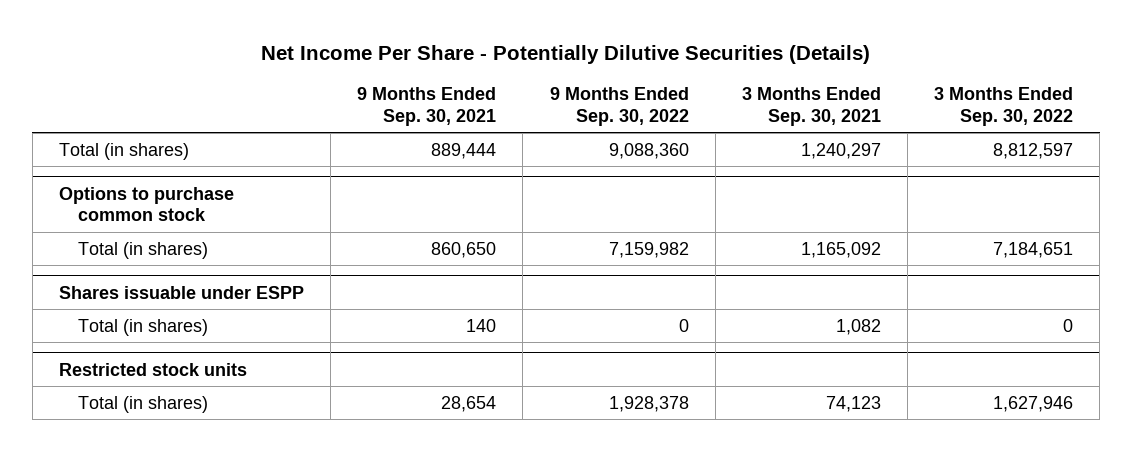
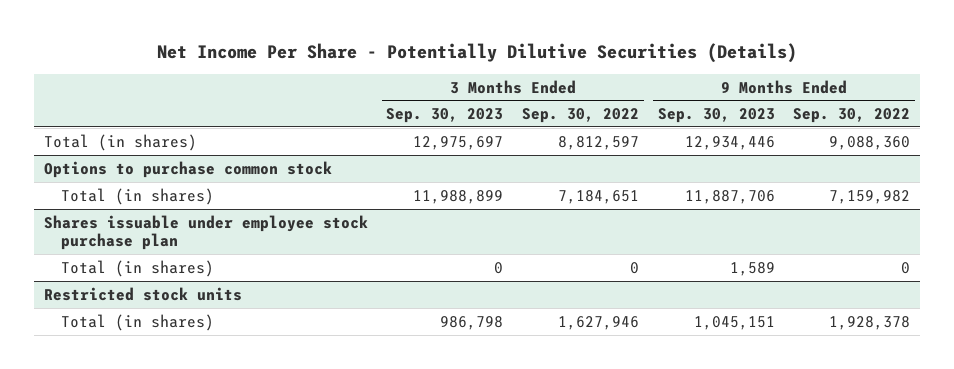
- | 9 Months Ended Sep. 30, 2021 | 9 Months Ended Sep. 30, 2022 | 3 Months Ended Sep. 30, 2021 | 3 Months Ended Sep. 30, 2022
+ | 3 Months Ended Sep. 30, 2023 | 3 Months Ended Sep. 30, 2022 | 9 Months Ended Sep. 30, 2023 | 9 Months Ended Sep. 30, 2022
- Shares issuable under ESPP
+ Shares issuable under employee stock purchase plan

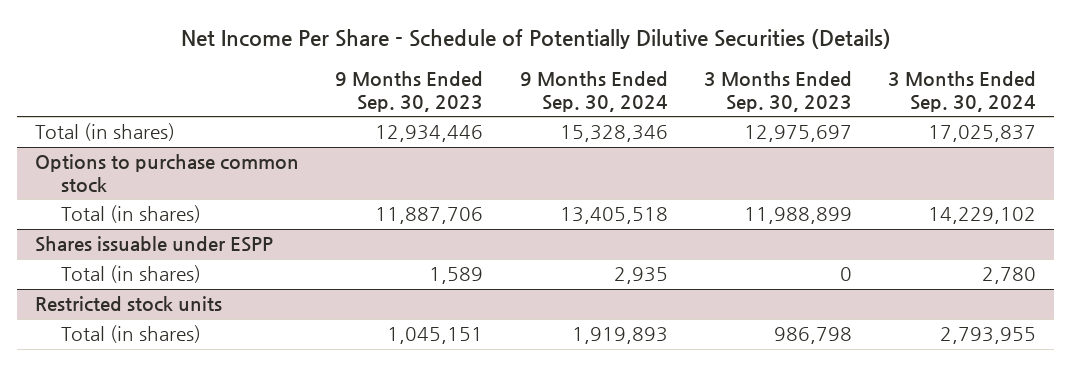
- Net Income Per Share - Potentially Dilutive Securities (Details)
+ Net Income Per Share - Schedule of Potentially Dilutive Securities (Details)
- | 3 Months Ended Sep. 30, 2023 | 3 Months Ended Sep. 30, 2022 | 9 Months Ended Sep. 30, 2023 | 9 Months Ended Sep. 30, 2022
+ | 9 Months Ended Sep. 30, 2023 | 9 Months Ended Sep. 30, 2024 | 3 Months Ended Sep. 30, 2023 | 3 Months Ended Sep. 30, 2024
- Shares issuable under employee stock purchase plan
+ Shares issuable under ESPP

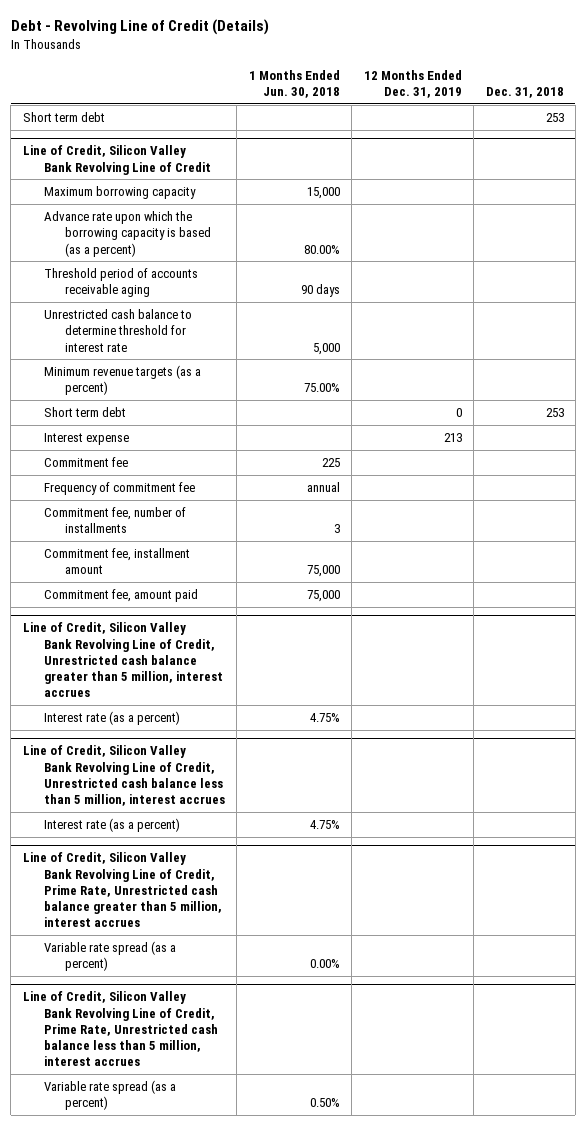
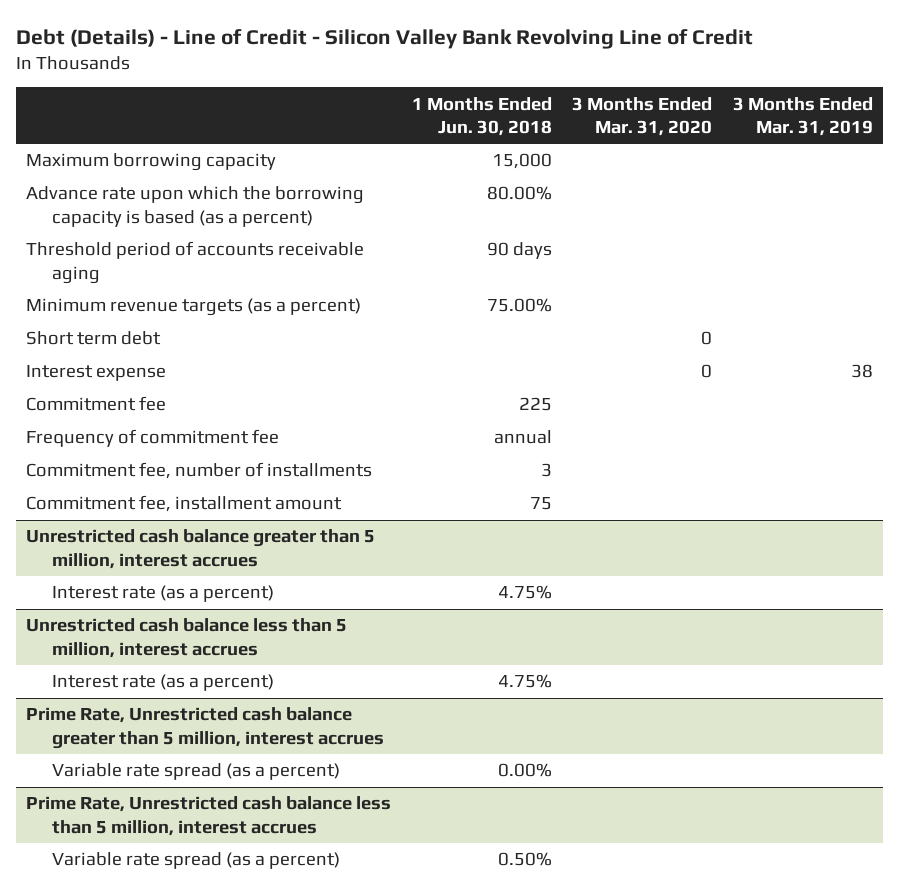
- Debt - Revolving Line of Credit (Details)
+ Debt (Details) - Line of Credit - Silicon Valley Bank Revolving Line of Credit
- | 1 Months Ended Jun. 30, 2018 | 12 Months Ended Dec. 31, 2019 | Dec. 31, 2018
+ | 1 Months Ended Jun. 30, 2018 | 3 Months Ended Mar. 31, 2020 | 3 Months Ended Mar. 31, 2019
- Short term debt | | | 253
- Line of Credit, Silicon Valley Bank Revolving Line of Credit
- Unrestricted cash balance to determine threshold for interest rate | 5,000 | |
- Commitment fee, installment amount | 75,000 | |
- Commitment fee, amount paid | 75,000 | |
- Line of Credit, Silicon Valley Bank Revolving Line of Credit, Unrestricted cash balance greater than 5 million, interest accrues
+ Commitment fee, installment amount | 75 | |
+ Unrestricted cash balance greater than 5 million, interest accrues
- Line of Credit, Silicon Valley Bank Revolving Line of Credit, Unrestricted cash balance less than 5 million, interest accrues
+ Unrestricted cash balance less than 5 million, interest accrues
- Line of Credit, Silicon Valley Bank Revolving Line of Credit, Prime Rate, Unrestricted cash balance greater than 5 million, interest accrues
+ Prime Rate, Unrestricted cash balance greater than 5 million, interest accrues
- Line of Credit, Silicon Valley Bank Revolving Line of Credit, Prime Rate, Unrestricted cash balance less than 5 million, interest accrues
+ Prime Rate, Unrestricted cash balance less than 5 million, interest accrues

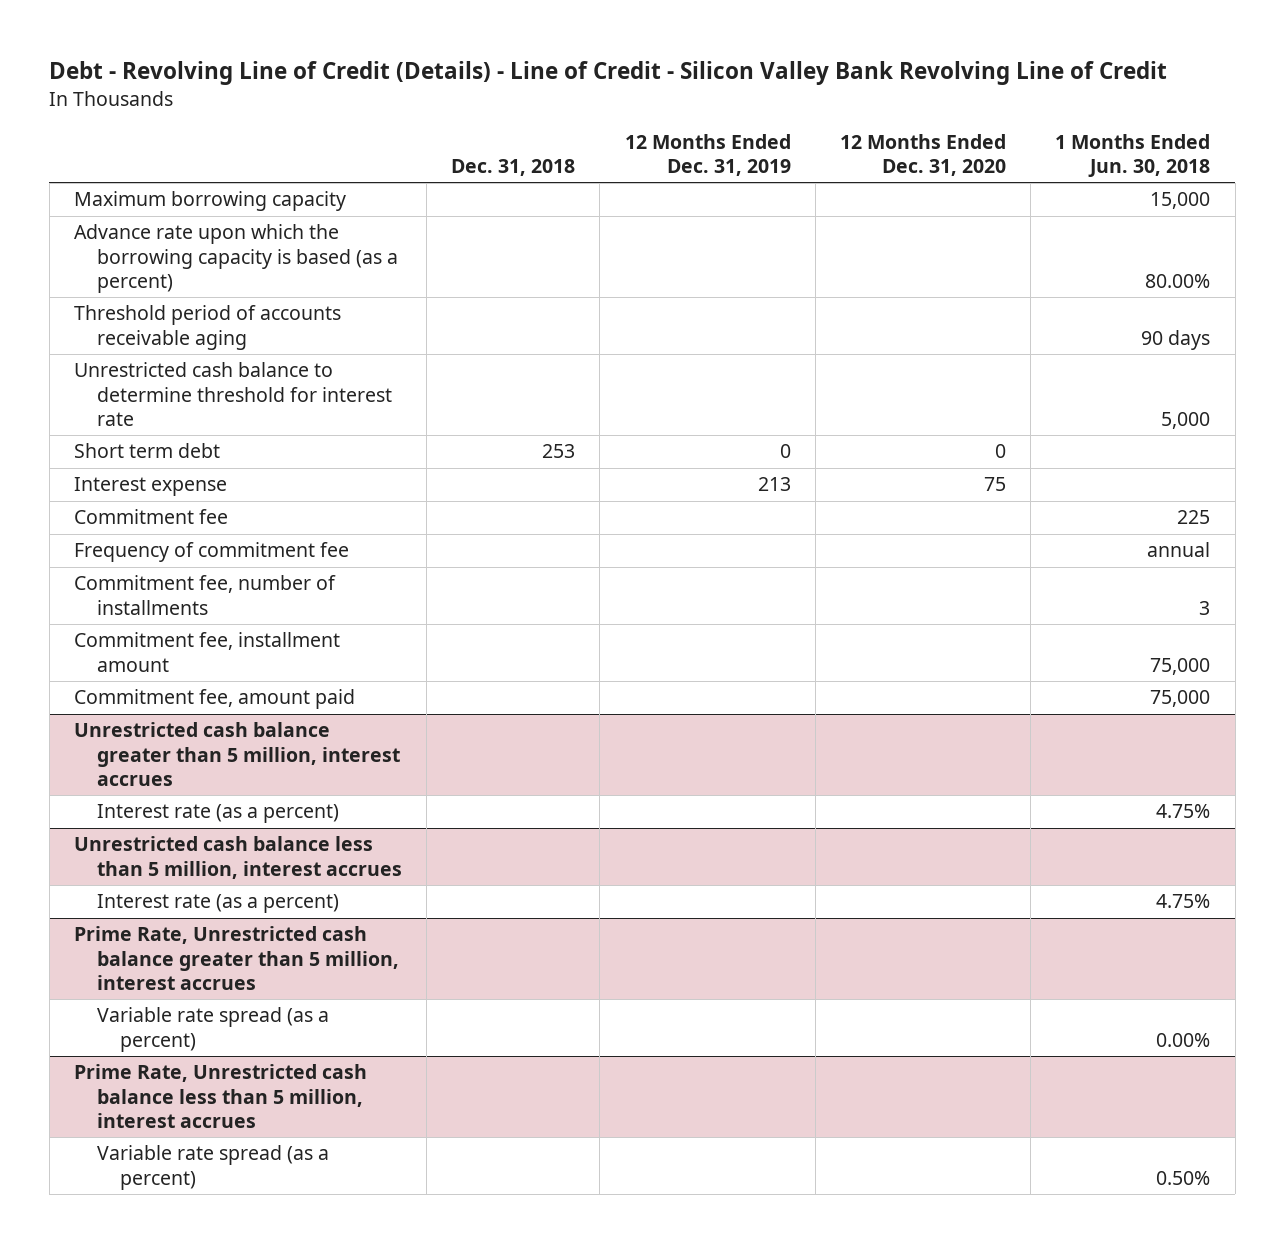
- Debt (Details) - Line of Credit - Silicon Valley Bank Revolving Line of Credit
+ Debt - Revolving Line of Credit (Details) - Line of Credit - Silicon Valley Bank Revolving Line of Credit
- | 1 Months Ended Jun. 30, 2018 | 3 Months Ended Mar. 31, 2020 | 3 Months Ended Mar. 31, 2019
+ | Dec. 31, 2018 | 12 Months Ended Dec. 31, 2019 | 12 Months Ended Dec. 31, 2020 | 1 Months Ended Jun. 30, 2018
- Minimum revenue targets (as a percent) | 75.00% | |
+ Unrestricted cash balance to determine threshold for interest rate | | | | 5,000
- Commitment fee, installment amount | 75 | |
+ Commitment fee, installment amount | | | | 75,000
+ Commitment fee, amount paid | | | | 75,000

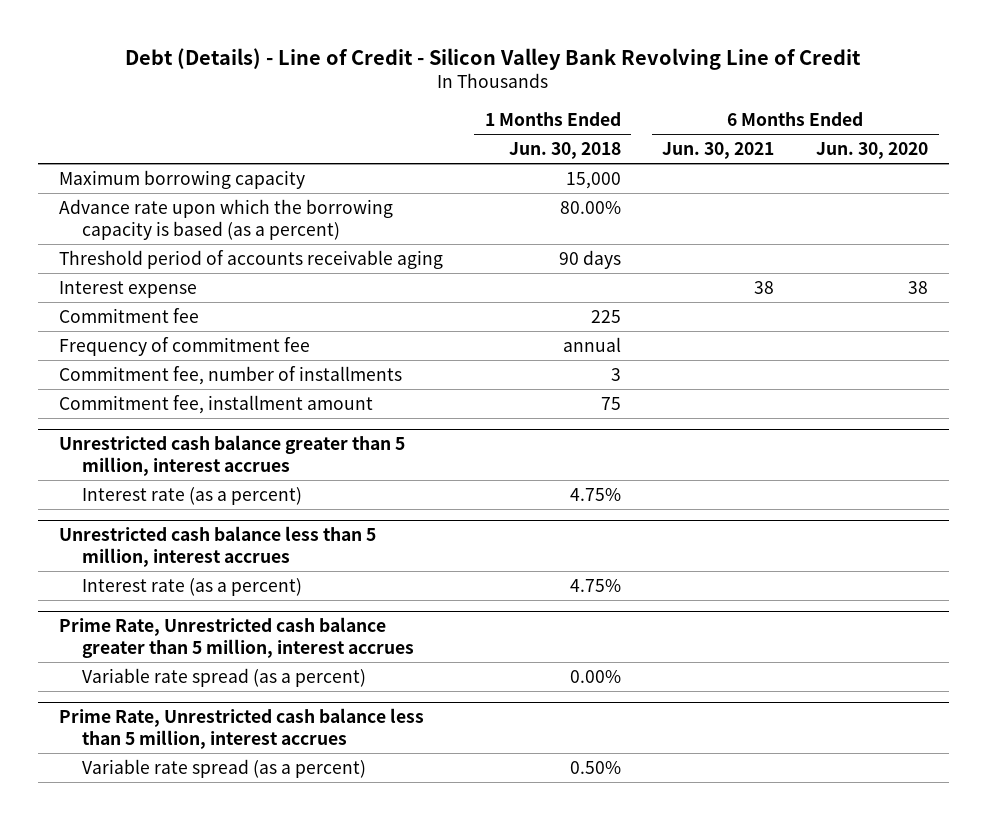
- Debt - Revolving Line of Credit (Details) - Line of Credit - Silicon Valley Bank Revolving Line of Credit
+ Debt (Details) - Line of Credit - Silicon Valley Bank Revolving Line of Credit
- | Dec. 31, 2018 | 12 Months Ended Dec. 31, 2019 | 12 Months Ended Dec. 31, 2020 | 1 Months Ended Jun. 30, 2018
+ | 1 Months Ended Jun. 30, 2018 | 6 Months Ended Jun. 30, 2021 | 6 Months Ended Jun. 30, 2020
- Unrestricted cash balance to determine threshold for interest rate | | | | 5,000
- Short term debt | 253 | 0 | 0 |
- Commitment fee, installment amount | | | | 75,000
- Commitment fee, amount paid | | | | 75,000
+ Commitment fee, installment amount | 75 | |

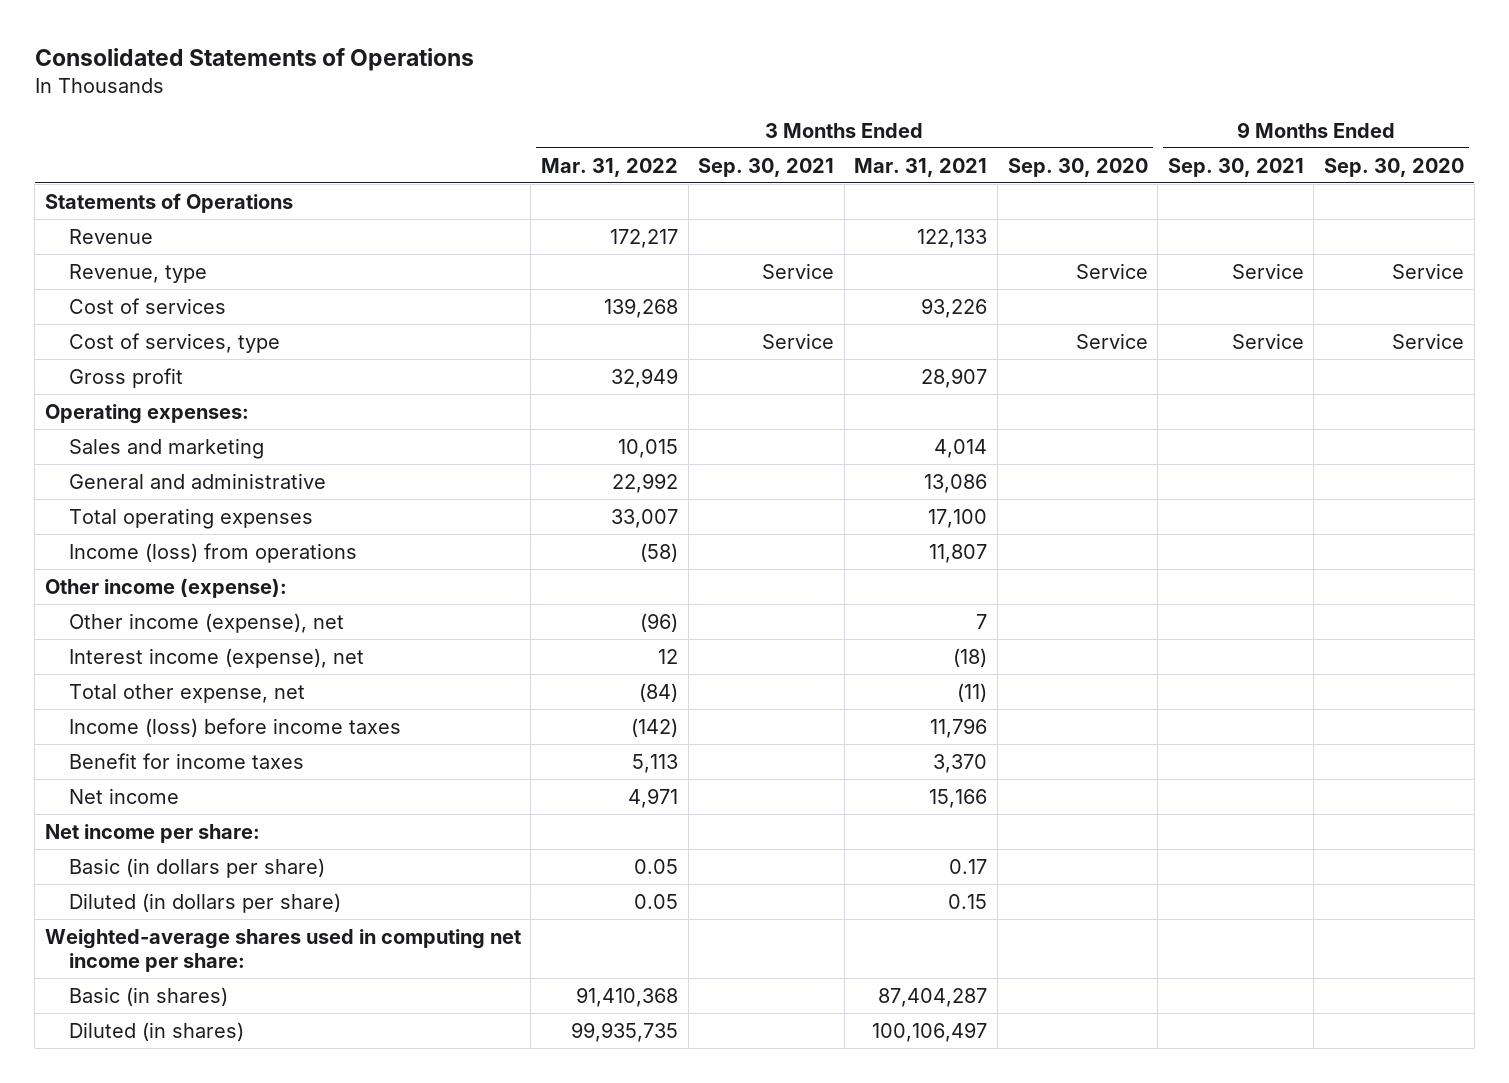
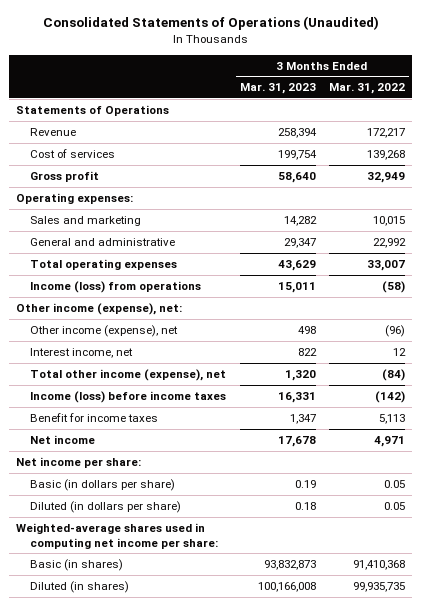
- Consolidated Statements of Operations
+ Consolidated Statements of Operations (Unaudited)
- | 3 Months Ended Mar. 31, 2022 | 3 Months Ended Sep. 30, 2021 | 3 Months Ended Mar. 31, 2021 | 3 Months Ended Sep. 30, 2020 | 9 Months Ended Sep. 30, 2021 | 9 Months Ended Sep. 30, 2020
+ | 3 Months Ended Mar. 31, 2023 | 3 Months Ended Mar. 31, 2022
- Revenue, type | | Service | | Service | Service | Service
- Cost of services, type | | Service | | Service | Service | Service
- Other income (expense):
+ Other income (expense), net:
- Interest income (expense), net | 12 | | (18) | | |
- Total other expense, net | (84) | | (11) | | |
+ Interest income, net | 822 | 12
+ Total other income (expense), net | 1,320 | (84)

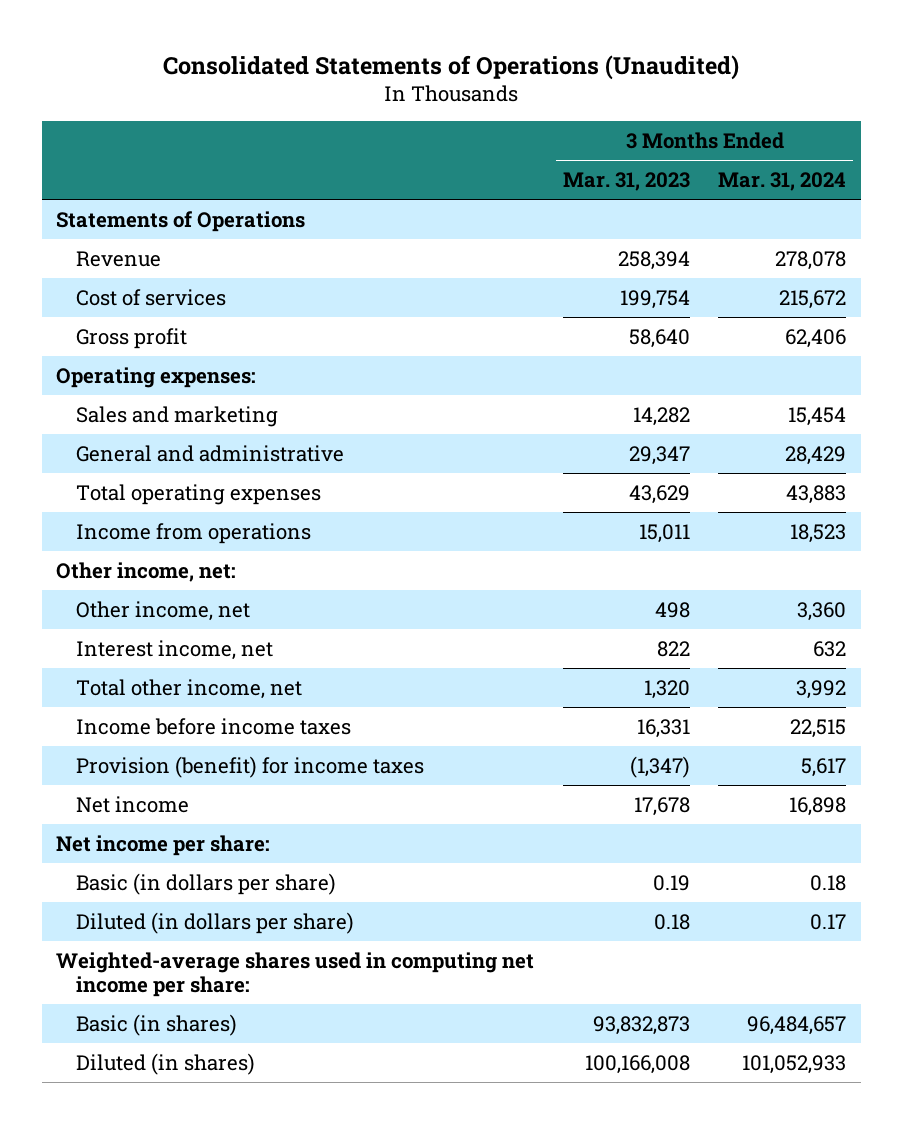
- | 3 Months Ended Mar. 31, 2023 | 3 Months Ended Mar. 31, 2022
+ | 3 Months Ended Mar. 31, 2023 | 3 Months Ended Mar. 31, 2024
- Income (loss) from operations | 15,011 | (58)
- Other income (expense), net:
- Other income (expense), net | 498 | (96)
+ Income from operations | 15,011 | 18,523
+ Other income, net:
+ Other income, net | 498 | 3,360
- Total other income (expense), net | 1,320 | (84)
- Income (loss) before income taxes | 16,331 | (142)
- Benefit for income taxes | 1,347 | 5,113
+ Total other income, net | 1,320 | 3,992
+ Income before income taxes | 16,331 | 22,515
+ Provision (benefit) for income taxes | (1,347) | 5,617

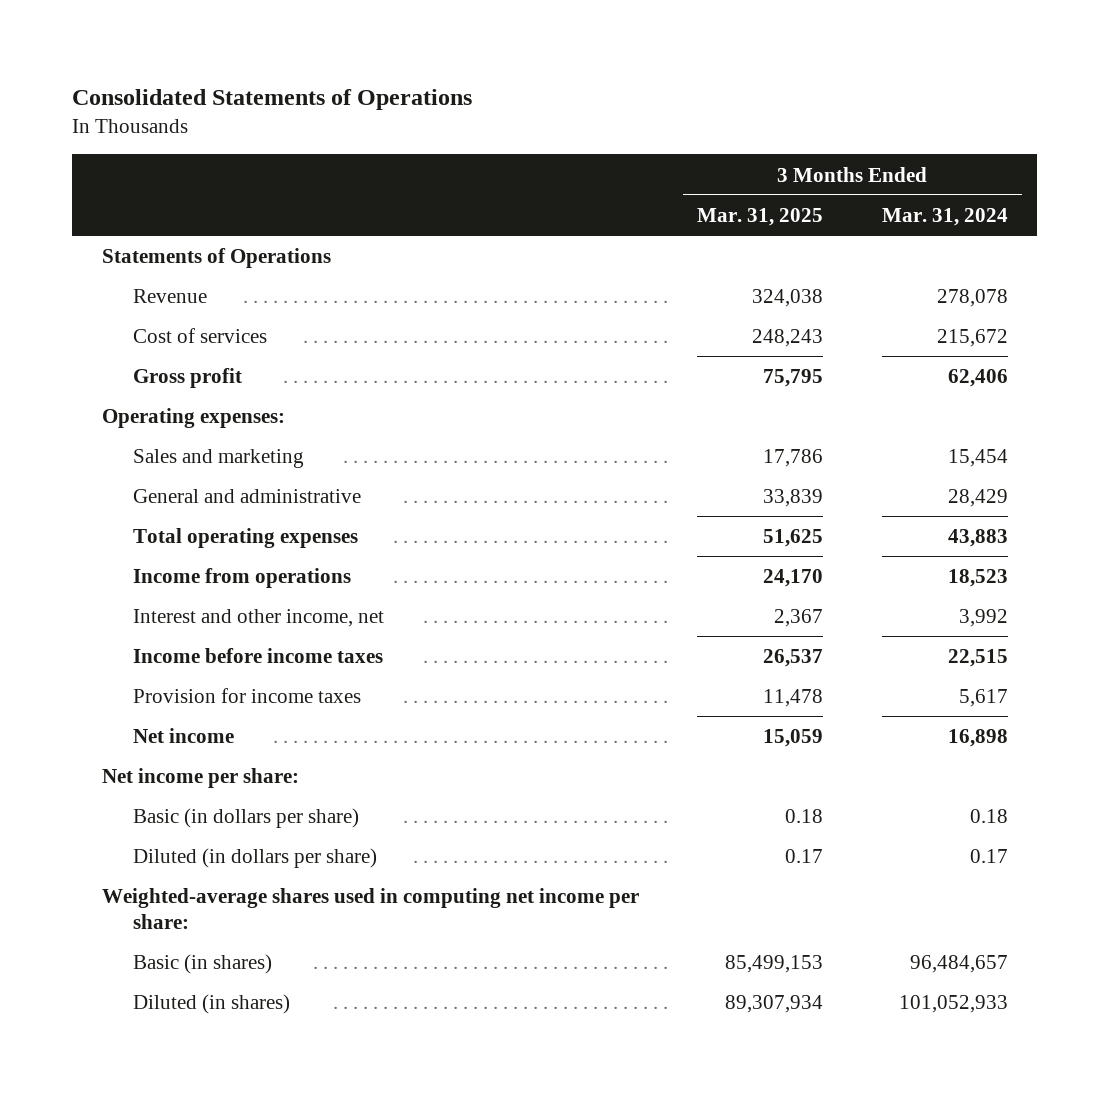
- Consolidated Statements of Operations (Unaudited)
+ Consolidated Statements of Operations
- | 3 Months Ended Mar. 31, 2023 | 3 Months Ended Mar. 31, 2024
+ | 3 Months Ended Mar. 31, 2025 | 3 Months Ended Mar. 31, 2024
- Other income, net:
- Other income, net | 498 | 3,360
- Interest income, net | 822 | 632
- Total other income, net | 1,320 | 3,992
+ Interest and other income, net | 2,367 | 3,992
- Provision (benefit) for income taxes | (1,347) | 5,617
+ Provision for income taxes | 11,478 | 5,617

